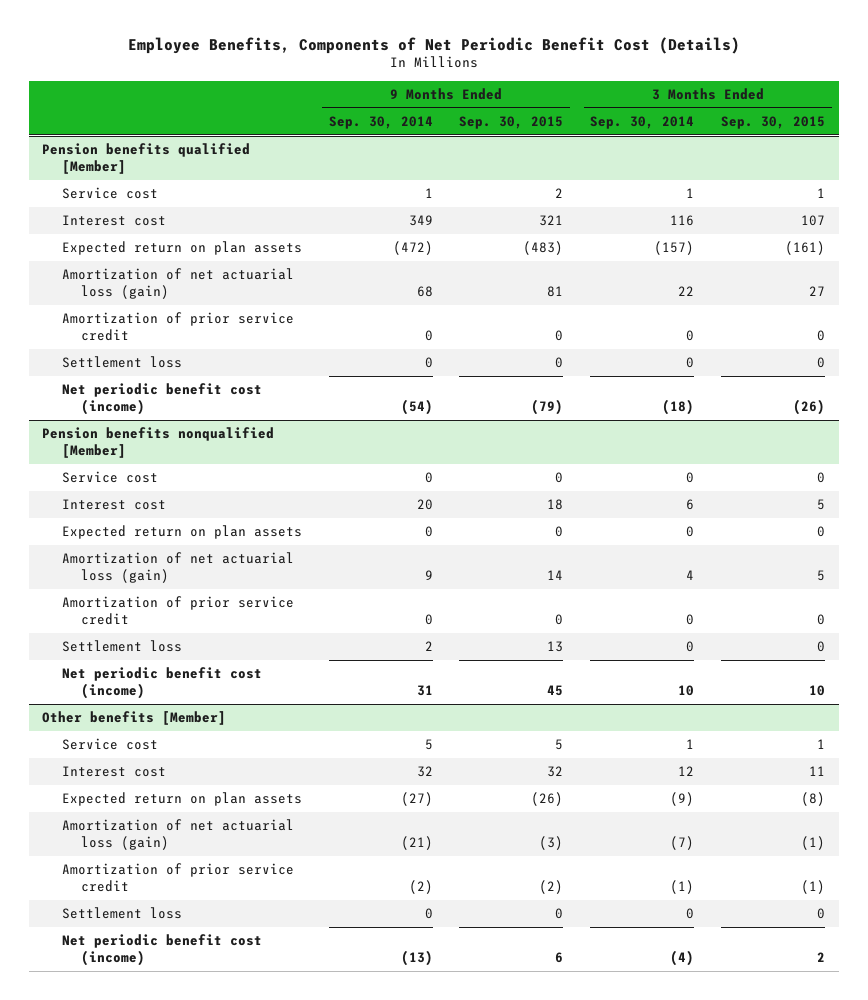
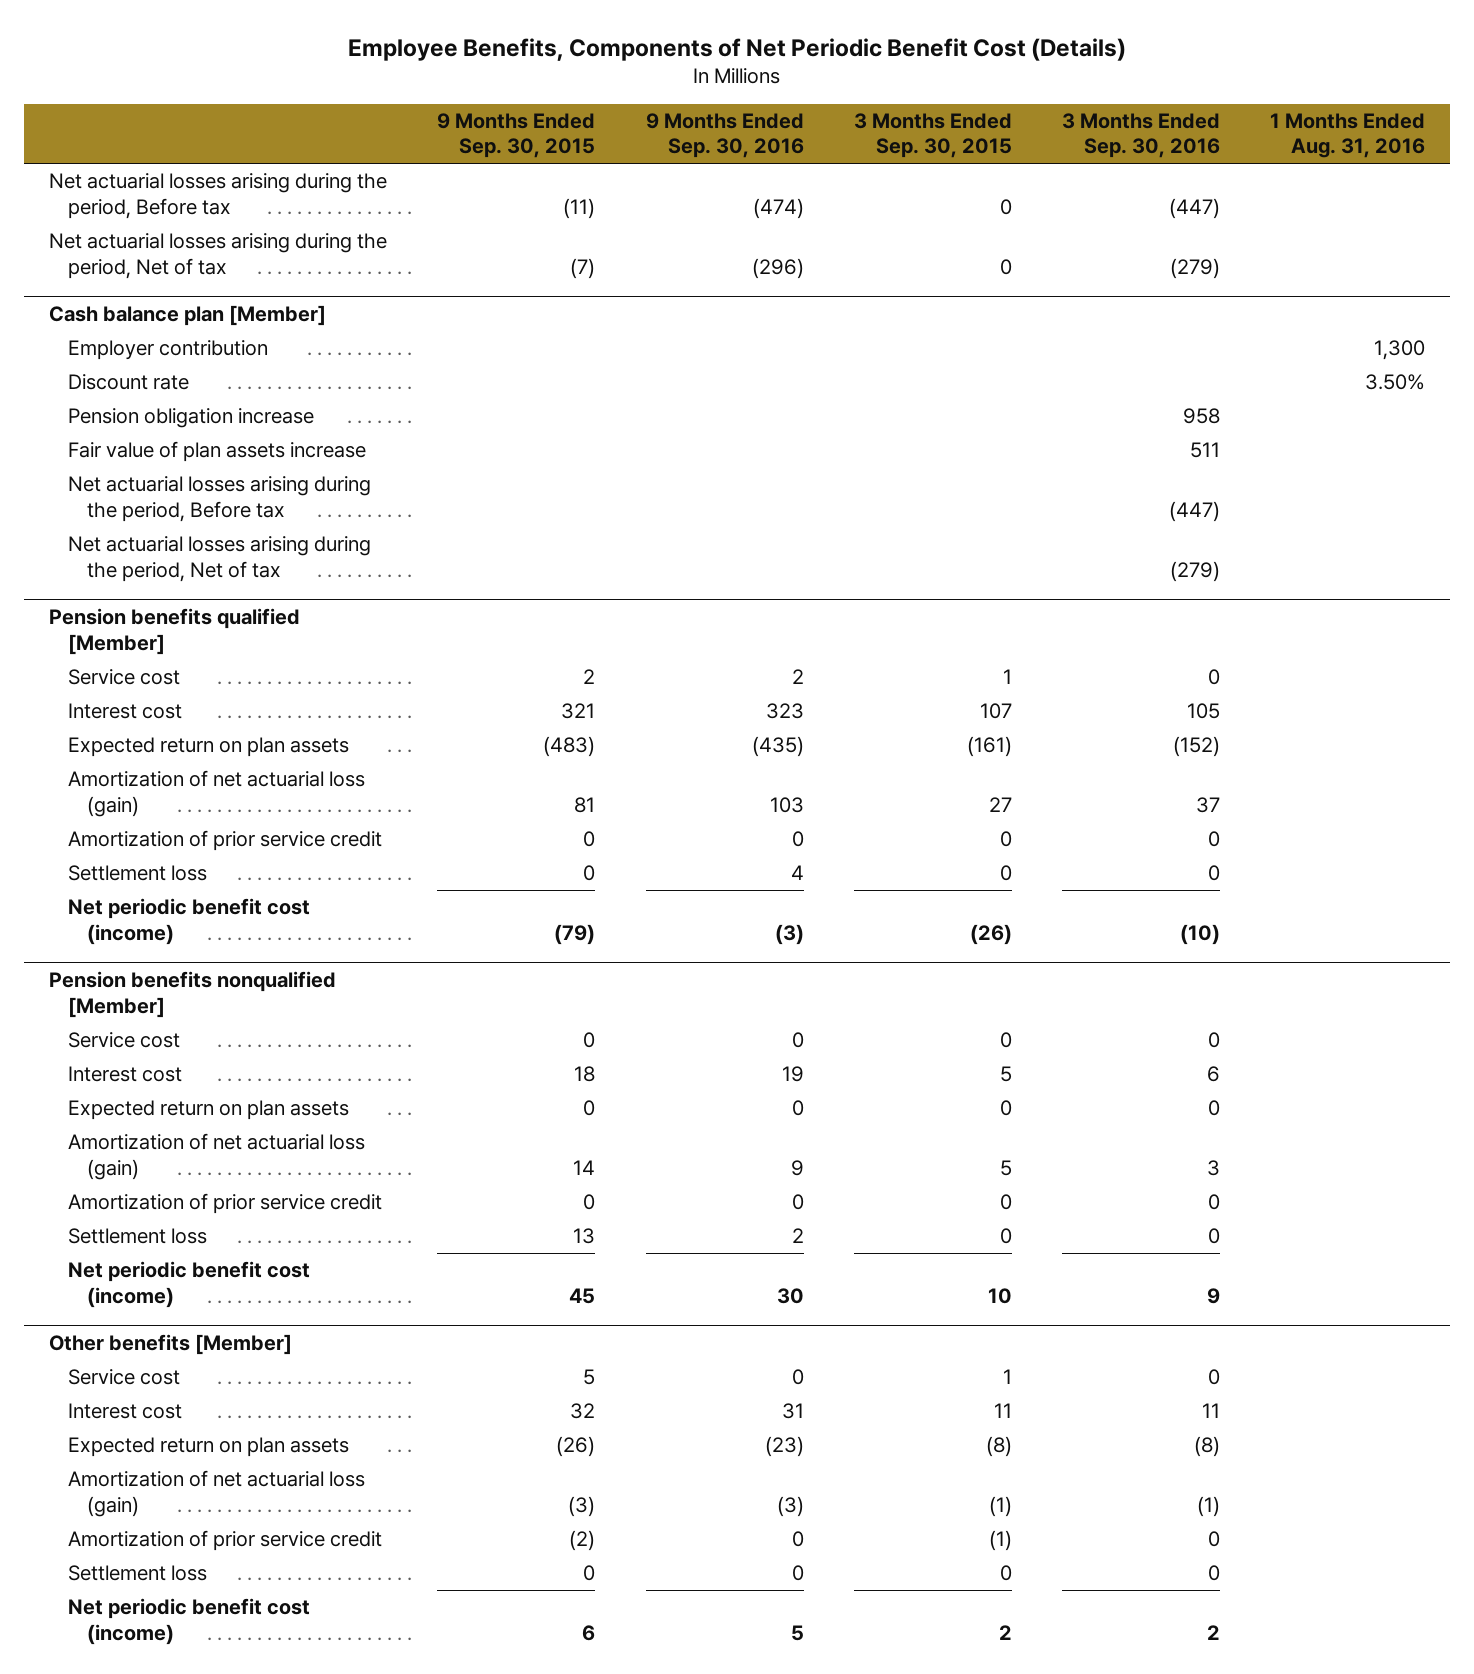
- | 9 Months Ended Sep. 30, 2014 | 9 Months Ended Sep. 30, 2015 | 3 Months Ended Sep. 30, 2014 | 3 Months Ended Sep. 30, 2015
+ | 9 Months Ended Sep. 30, 2015 | 9 Months Ended Sep. 30, 2016 | 3 Months Ended Sep. 30, 2015 | 3 Months Ended Sep. 30, 2016 | 1 Months Ended Aug. 31, 2016
+ Net actuarial losses arising during the period, Before tax | (11) | (474) | 0 | (447) |
+ Net actuarial losses arising during the period, Net of tax | (7) | (296) | 0 | (279) |
+ Cash balance plan [Member]
+ Employer contribution | | | | | 1,300
+ Discount rate | | | | | 3.50%
+ Pension obligation increase | | | | 958 |
+ Fair value of plan assets increase | | | | 511 |
+ Net actuarial losses arising during the period, Before tax | | | | (447) |
+ Net actuarial losses arising during the period, Net of tax | | | | (279) |

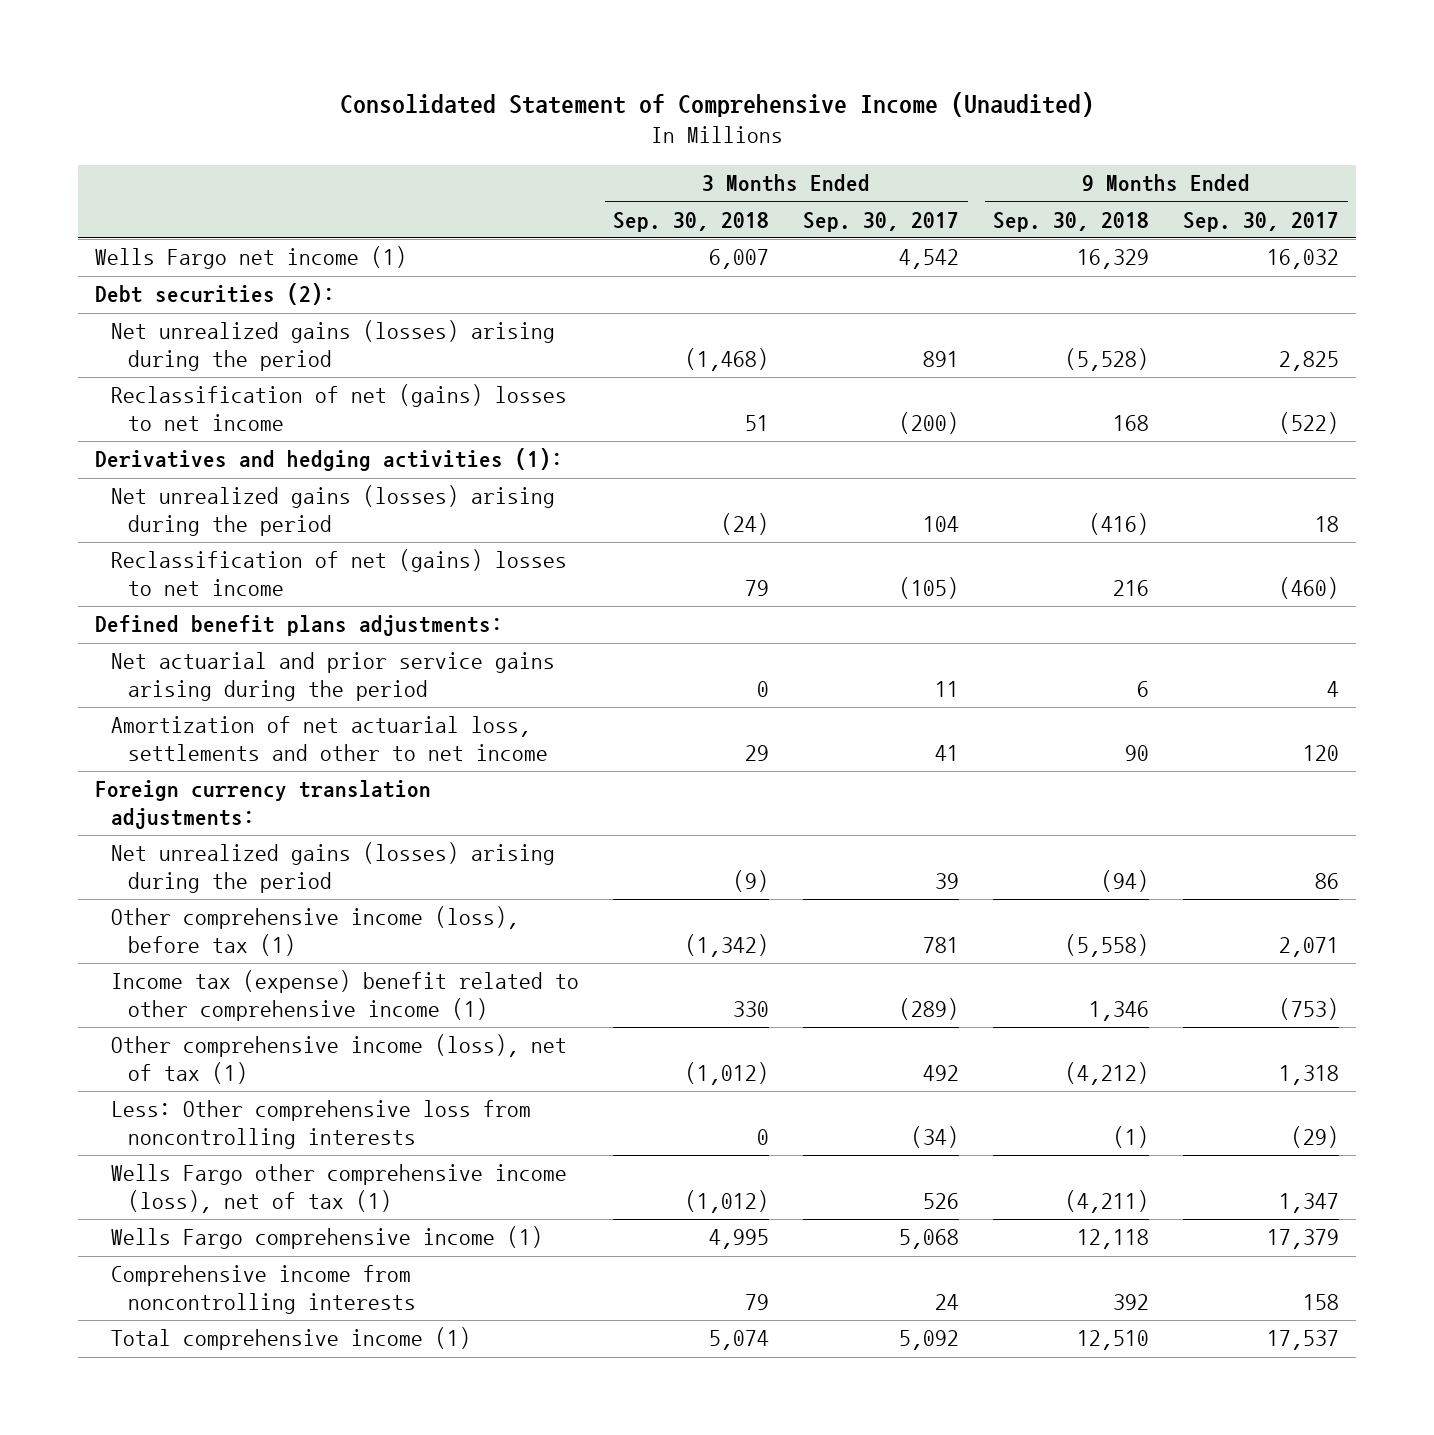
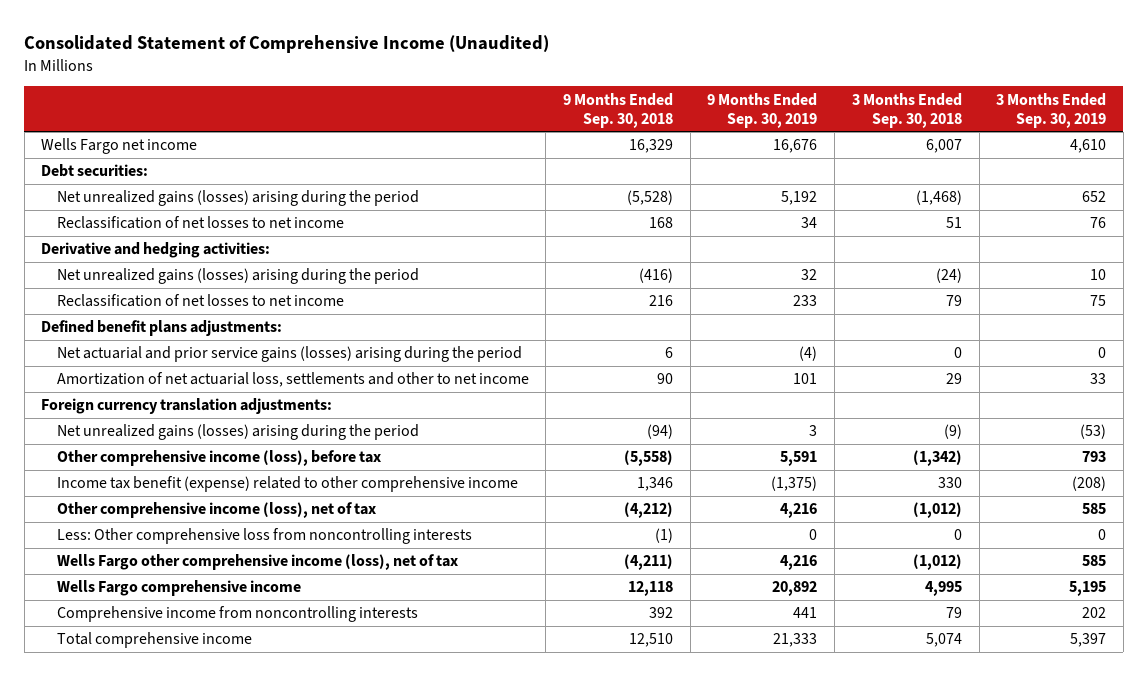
- | 3 Months Ended Sep. 30, 2018 | 3 Months Ended Sep. 30, 2017 | 9 Months Ended Sep. 30, 2018 | 9 Months Ended Sep. 30, 2017
+ | 9 Months Ended Sep. 30, 2018 | 9 Months Ended Sep. 30, 2019 | 3 Months Ended Sep. 30, 2018 | 3 Months Ended Sep. 30, 2019
- Wells Fargo net income (1) | 6,007 | 4,542 | 16,329 | 16,032
- Debt securities (2):
+ Wells Fargo net income | 16,329 | 16,676 | 6,007 | 4,610
+ Debt securities:
- Reclassification of net (gains) losses to net income | 51 | (200) | 168 | (522)
- Derivatives and hedging activities (1):
+ Reclassification of net losses to net income | 168 | 34 | 51 | 76
+ Derivative and hedging activities:
- Reclassification of net (gains) losses to net income | 79 | (105) | 216 | (460)
+ Reclassification of net losses to net income | 216 | 233 | 79 | 75
- Net actuarial and prior service gains arising during the period | 0 | 11 | 6 | 4
+ Net actuarial and prior service gains (losses) arising during the period | 6 | (4) | 0 | 0
- Other comprehensive income (loss), before tax (1) | (1,342) | 781 | (5,558) | 2,071
- Income tax (expense) benefit related to other comprehensive income (1) | 330 | (289) | 1,346 | (753)
- Other comprehensive income (loss), net of tax (1) | (1,012) | 492 | (4,212) | 1,318
+ Other comprehensive income (loss), before tax | (5,558) | 5,591 | (1,342) | 793
+ Income tax benefit (expense) related to other comprehensive income | 1,346 | (1,375) | 330 | (208)
+ Other comprehensive income (loss), net of tax | (4,212) | 4,216 | (1,012) | 585
- Wells Fargo other comprehensive income (loss), net of tax (1) | (1,012) | 526 | (4,211) | 1,347
- Wells Fargo comprehensive income (1) | 4,995 | 5,068 | 12,118 | 17,379
+ Wells Fargo other comprehensive income (loss), net of tax | (4,211) | 4,216 | (1,012) | 585
+ Wells Fargo comprehensive income | 12,118 | 20,892 | 4,995 | 5,195
- Total comprehensive income (1) | 5,074 | 5,092 | 12,510 | 17,537
+ Total comprehensive income | 12,510 | 21,333 | 5,074 | 5,397

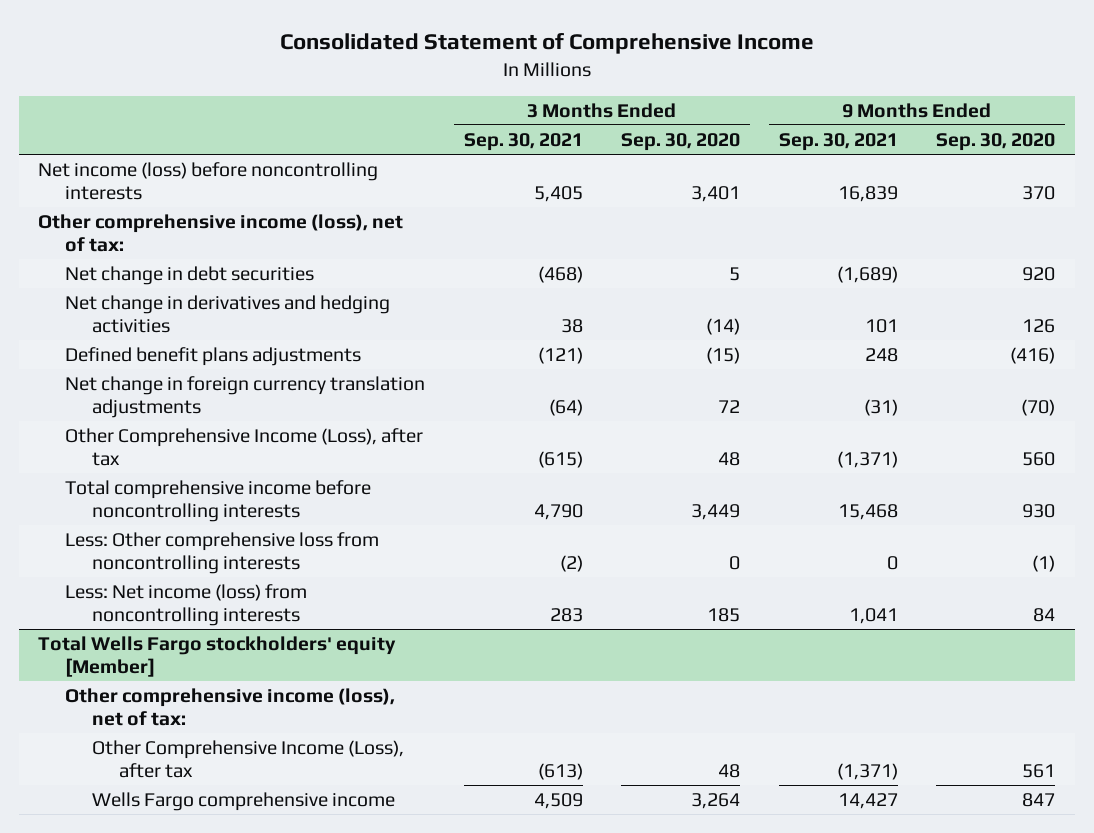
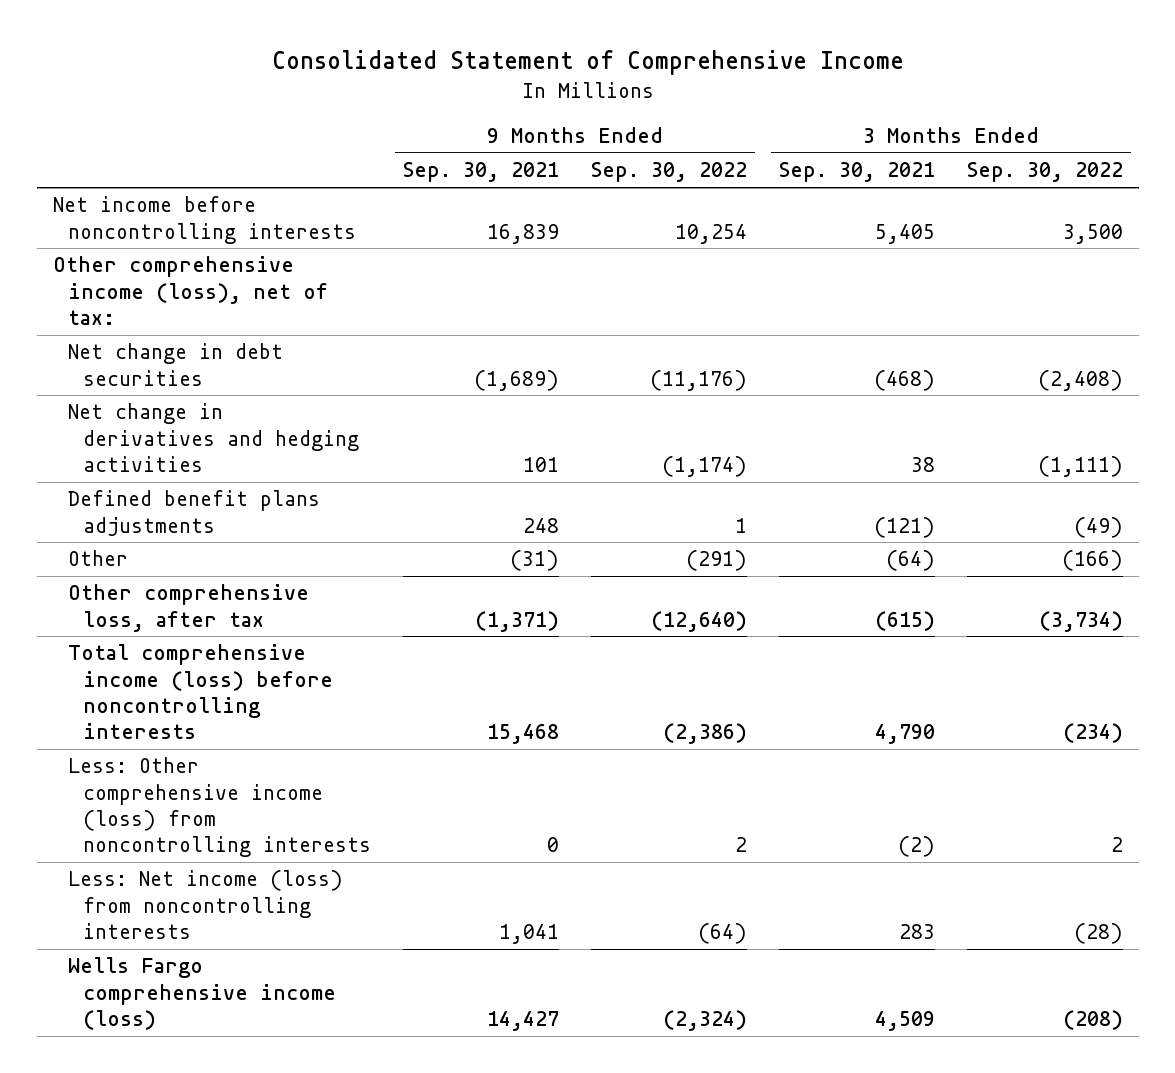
- | 3 Months Ended Sep. 30, 2021 | 3 Months Ended Sep. 30, 2020 | 9 Months Ended Sep. 30, 2021 | 9 Months Ended Sep. 30, 2020
+ | 9 Months Ended Sep. 30, 2021 | 9 Months Ended Sep. 30, 2022 | 3 Months Ended Sep. 30, 2021 | 3 Months Ended Sep. 30, 2022
- Net income (loss) before noncontrolling interests | 5,405 | 3,401 | 16,839 | 370
+ Net income before noncontrolling interests | 16,839 | 10,254 | 5,405 | 3,500
- Net change in foreign currency translation adjustments | (64) | 72 | (31) | (70)
- Other Comprehensive Income (Loss), after tax | (615) | 48 | (1,371) | 560
- Total comprehensive income before noncontrolling interests | 4,790 | 3,449 | 15,468 | 930
- Less: Other comprehensive loss from noncontrolling interests | (2) | 0 | 0 | (1)
+ Other | (31) | (291) | (64) | (166)
+ Other comprehensive loss, after tax | (1,371) | (12,640) | (615) | (3,734)
+ Total comprehensive income (loss) before noncontrolling interests | 15,468 | (2,386) | 4,790 | (234)
+ Less: Other comprehensive income (loss) from noncontrolling interests | 0 | 2 | (2) | 2
- Total Wells Fargo stockholders' equity [Member]
- Other comprehensive income (loss), net of tax:
- Other Comprehensive Income (Loss), after tax | (613) | 48 | (1,371) | 561
- Wells Fargo comprehensive income | 4,509 | 3,264 | 14,427 | 847
+ Wells Fargo comprehensive income (loss) | 14,427 | (2,324) | 4,509 | (208)

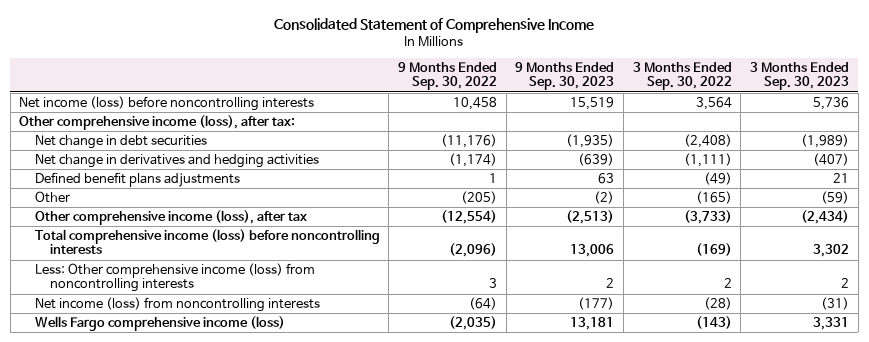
- | 9 Months Ended Sep. 30, 2021 | 9 Months Ended Sep. 30, 2022 | 3 Months Ended Sep. 30, 2021 | 3 Months Ended Sep. 30, 2022
+ | 9 Months Ended Sep. 30, 2022 | 9 Months Ended Sep. 30, 2023 | 3 Months Ended Sep. 30, 2022 | 3 Months Ended Sep. 30, 2023
- Net income before noncontrolling interests | 16,839 | 10,254 | 5,405 | 3,500
- Other comprehensive income (loss), net of tax:
+ Net income (loss) before noncontrolling interests | 10,458 | 15,519 | 3,564 | 5,736
+ Other comprehensive income (loss), after tax:
- Other | (31) | (291) | (64) | (166)
- Other comprehensive loss, after tax | (1,371) | (12,640) | (615) | (3,734)
- Total comprehensive income (loss) before noncontrolling interests | 15,468 | (2,386) | 4,790 | (234)
- Less: Other comprehensive income (loss) from noncontrolling interests | 0 | 2 | (2) | 2
- Less: Net income (loss) from noncontrolling interests | 1,041 | (64) | 283 | (28)
- Wells Fargo comprehensive income (loss) | 14,427 | (2,324) | 4,509 | (208)
+ Other | (205) | (2) | (165) | (59)
+ Other comprehensive income (loss), after tax | (12,554) | (2,513) | (3,733) | (2,434)
+ Total comprehensive income (loss) before noncontrolling interests | (2,096) | 13,006 | (169) | 3,302
+ Less: Other comprehensive income (loss) from noncontrolling interests | 3 | 2 | 2 | 2
+ Net income (loss) from noncontrolling interests | (64) | (177) | (28) | (31)
+ Wells Fargo comprehensive income (loss) | (2,035) | 13,181 | (143) | 3,331

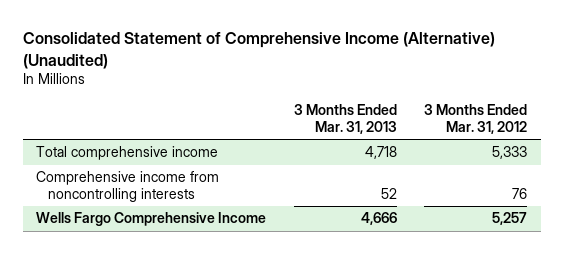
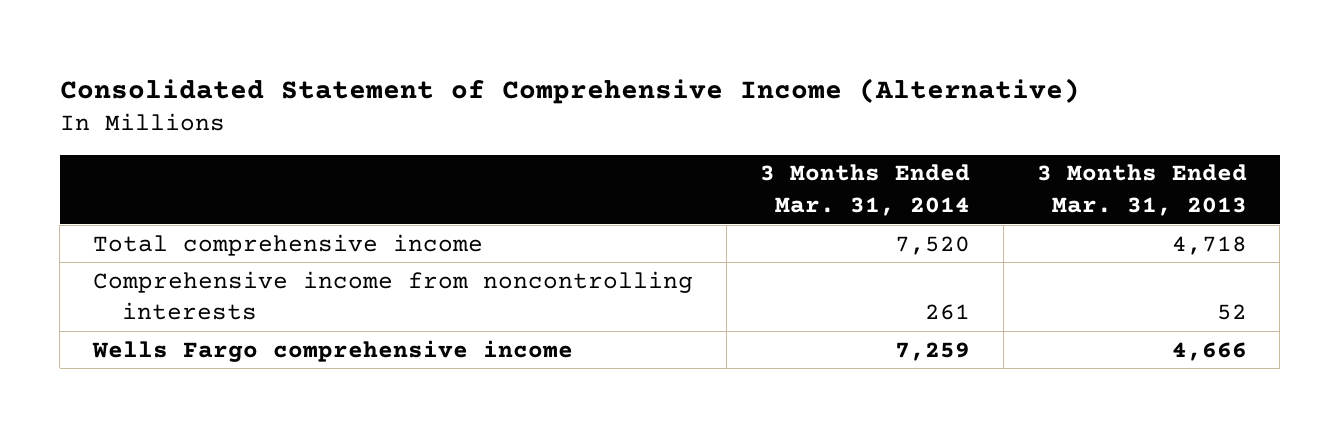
- Consolidated Statement of Comprehensive Income (Alternative) (Unaudited)
+ Consolidated Statement of Comprehensive Income (Alternative)
- | 3 Months Ended Mar. 31, 2013 | 3 Months Ended Mar. 31, 2012
+ | 3 Months Ended Mar. 31, 2014 | 3 Months Ended Mar. 31, 2013
- Wells Fargo Comprehensive Income | 4,666 | 5,257
+ Wells Fargo comprehensive income | 7,259 | 4,666

